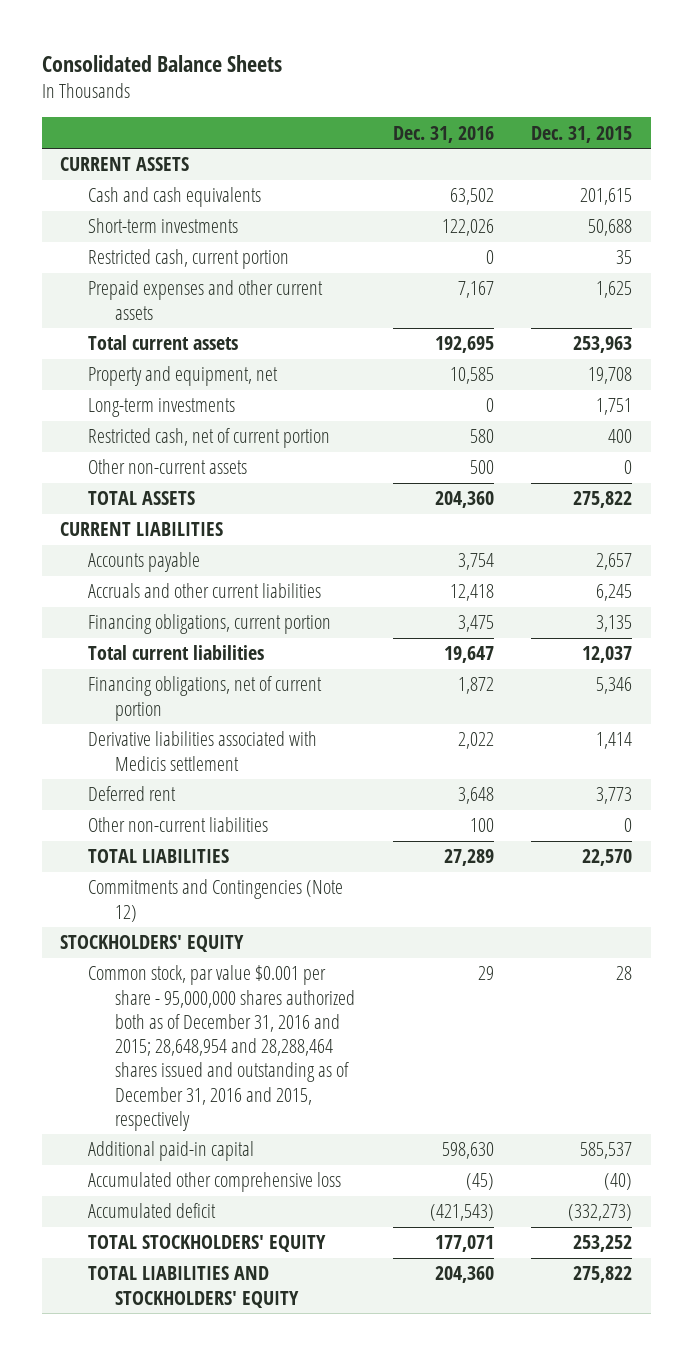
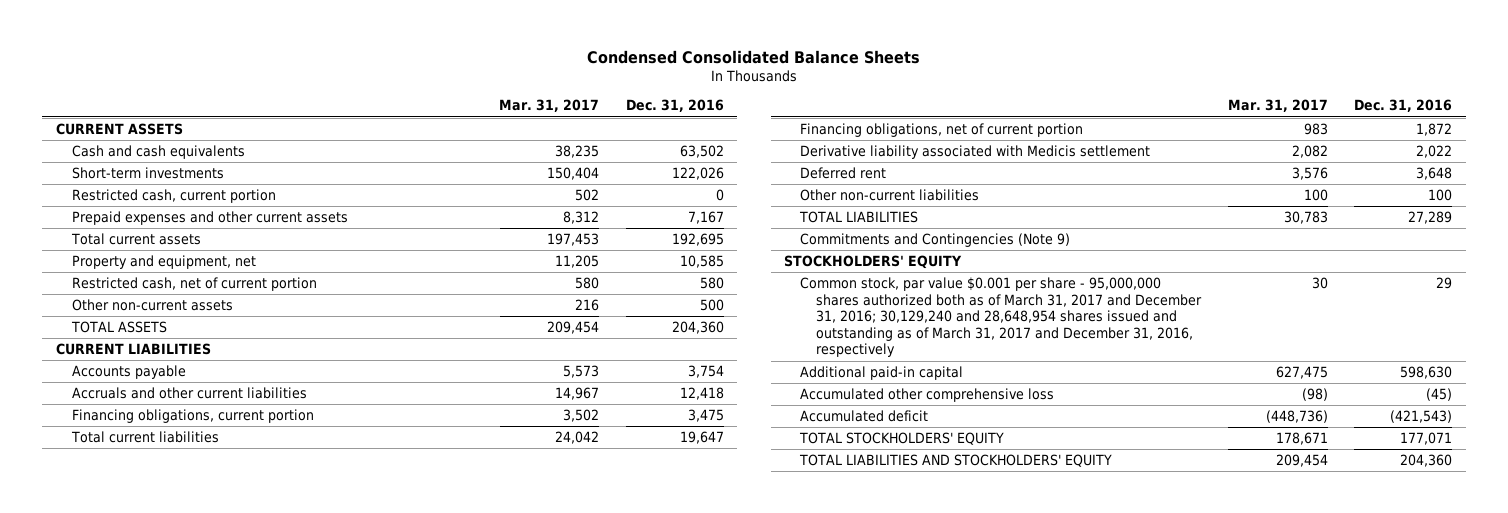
- Consolidated Balance Sheets
+ Condensed Consolidated Balance Sheets
- | Dec. 31, 2016 | Dec. 31, 2015
+ | Mar. 31, 2017 | Dec. 31, 2016
- Long-term investments | 0 | 1,751
- Derivative liabilities associated with Medicis settlement | 2,022 | 1,414
+ Derivative liability associated with Medicis settlement | 2,082 | 2,022
- Commitments and Contingencies (Note 12)
+ Commitments and Contingencies (Note 9)
- Common stock, par value $0.001 per share - 95,000,000 shares authorized both as of December 31, 2016 and 2015; 28,648,954 and 28,288,464 shares issued and outstanding as of December 31, 2016 and 2015, respectively | 29 | 28
+ Common stock, par value $0.001 per share - 95,000,000 shares authorized both as of March 31, 2017 and December 31, 2016; 30,129,240 and 28,648,954 shares issued and outstanding as of March 31, 2017 and December 31, 2016, respectively | 30 | 29

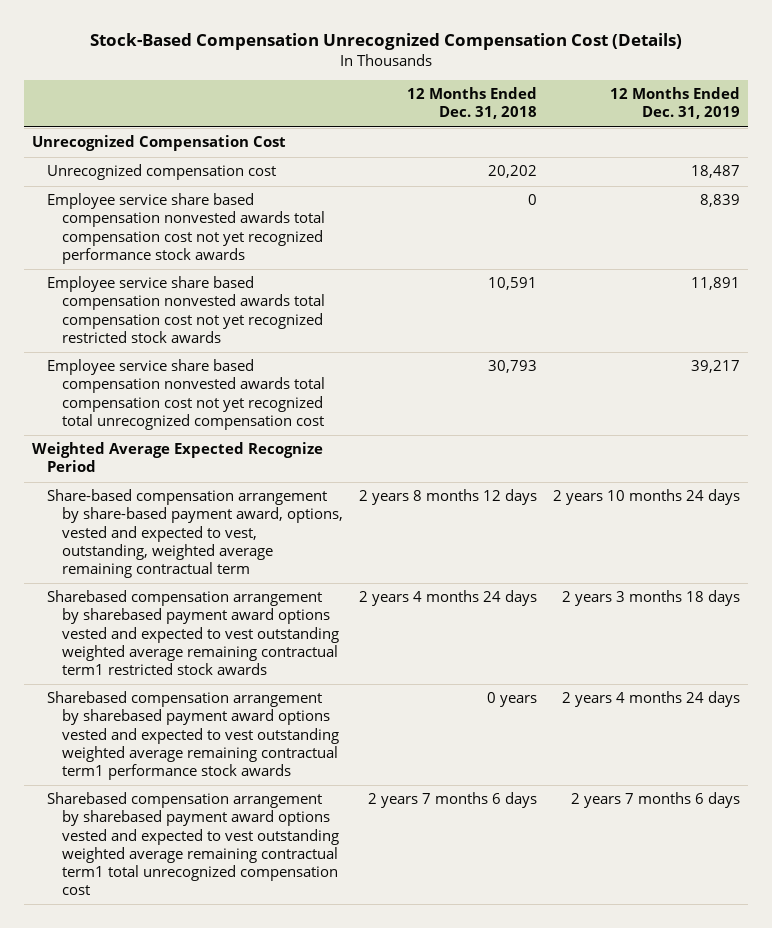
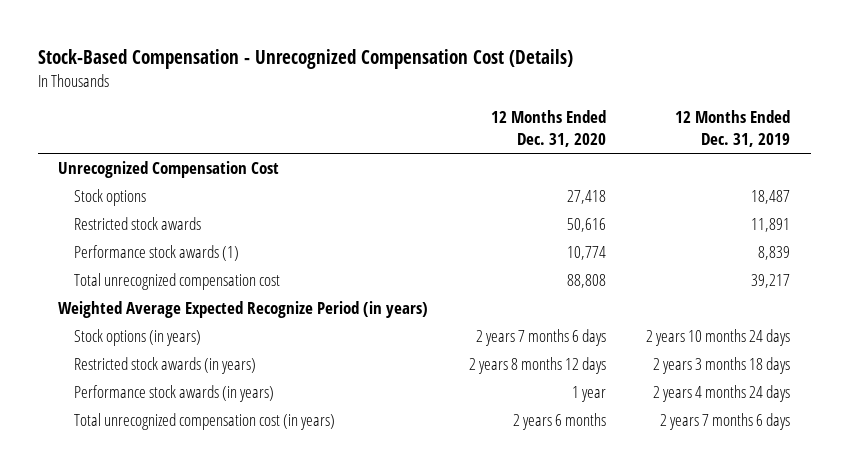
- Stock-Based Compensation Unrecognized Compensation Cost (Details)
+ Stock-Based Compensation - Unrecognized Compensation Cost (Details)
- | 12 Months Ended Dec. 31, 2018 | 12 Months Ended Dec. 31, 2019
+ | 12 Months Ended Dec. 31, 2020 | 12 Months Ended Dec. 31, 2019
- Unrecognized compensation cost | 20,202 | 18,487
- Employee service share based compensation nonvested awards total compensation cost not yet recognized performance stock awards | 0 | 8,839
- Employee service share based compensation nonvested awards total compensation cost not yet recognized restricted stock awards | 10,591 | 11,891
- Employee service share based compensation nonvested awards total compensation cost not yet recognized total unrecognized compensation cost | 30,793 | 39,217
- Weighted Average Expected Recognize Period
- Share-based compensation arrangement by share-based payment award, options, vested and expected to vest, outstanding, weighted average remaining contractual term | 2 years 8 months 12 days | 2 years 10 months 24 days
- Sharebased compensation arrangement by sharebased payment award options vested and expected to vest outstanding weighted average remaining contractual term1 restricted stock awards | 2 years 4 months 24 days | 2 years 3 months 18 days
- Sharebased compensation arrangement by sharebased payment award options vested and expected to vest outstanding weighted average remaining contractual term1 performance stock awards | 0 years | 2 years 4 months 24 days
- Sharebased compensation arrangement by sharebased payment award options vested and expected to vest outstanding weighted average remaining contractual term1 total unrecognized compensation cost | 2 years 7 months 6 days | 2 years 7 months 6 days
+ Stock options | 27,418 | 18,487
+ Restricted stock awards | 50,616 | 11,891
+ Performance stock awards (1) | 10,774 | 8,839
+ Total unrecognized compensation cost | 88,808 | 39,217
+ Weighted Average Expected Recognize Period (in years)
+ Stock options (in years) | 2 years 7 months 6 days | 2 years 10 months 24 days
+ Restricted stock awards (in years) | 2 years 8 months 12 days | 2 years 3 months 18 days
+ Performance stock awards (in years) | 1 year | 2 years 4 months 24 days
+ Total unrecognized compensation cost (in years) | 2 years 6 months | 2 years 7 months 6 days

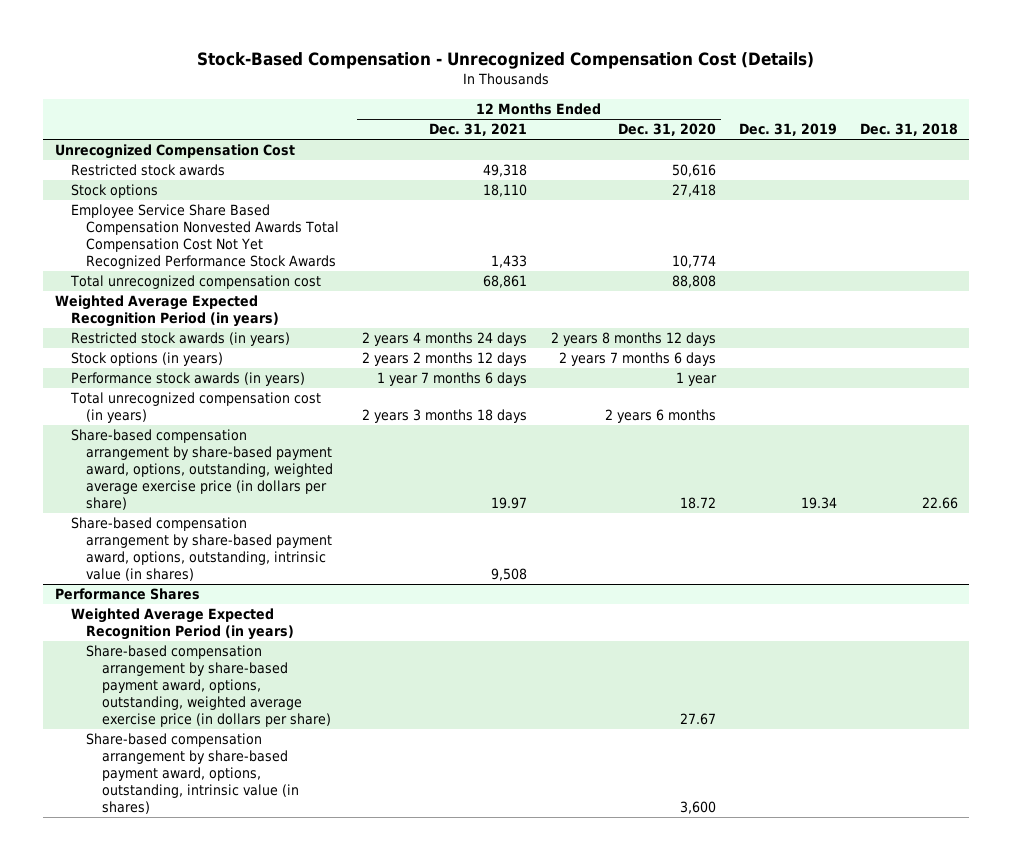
- | 12 Months Ended Dec. 31, 2020 | 12 Months Ended Dec. 31, 2019
+ | 12 Months Ended Dec. 31, 2021 | 12 Months Ended Dec. 31, 2020 | Dec. 31, 2019 | Dec. 31, 2018
- Performance stock awards (1) | 10,774 | 8,839
moved down: Stock options | 18,110 | 27,418 | |
+ Employee Service Share Based Compensation Nonvested Awards Total Compensation Cost Not Yet Recognized Performance Stock Awards | 1,433 | 10,774 | |
- Weighted Average Expected Recognize Period (in years)
+ Weighted Average Expected Recognition Period (in years)
moved down: Stock options (in years) | 2 years 2 months 12 days | 2 years 7 months 6 days | |
+ Share-based compensation arrangement by share-based payment award, options, outstanding, weighted average exercise price (in dollars per share) | 19.97 | 18.72 | 19.34 | 22.66
+ Share-based compensation arrangement by share-based payment award, options, outstanding, intrinsic value (in shares) | 9,508 | | |
+ Performance Shares
+ Weighted Average Expected Recognition Period (in years)
+ Share-based compensation arrangement by share-based payment award, options, outstanding, weighted average exercise price (in dollars per share) | | 27.67 | |
+ Share-based compensation arrangement by share-based payment award, options, outstanding, intrinsic value (in shares) | | 3,600 | |

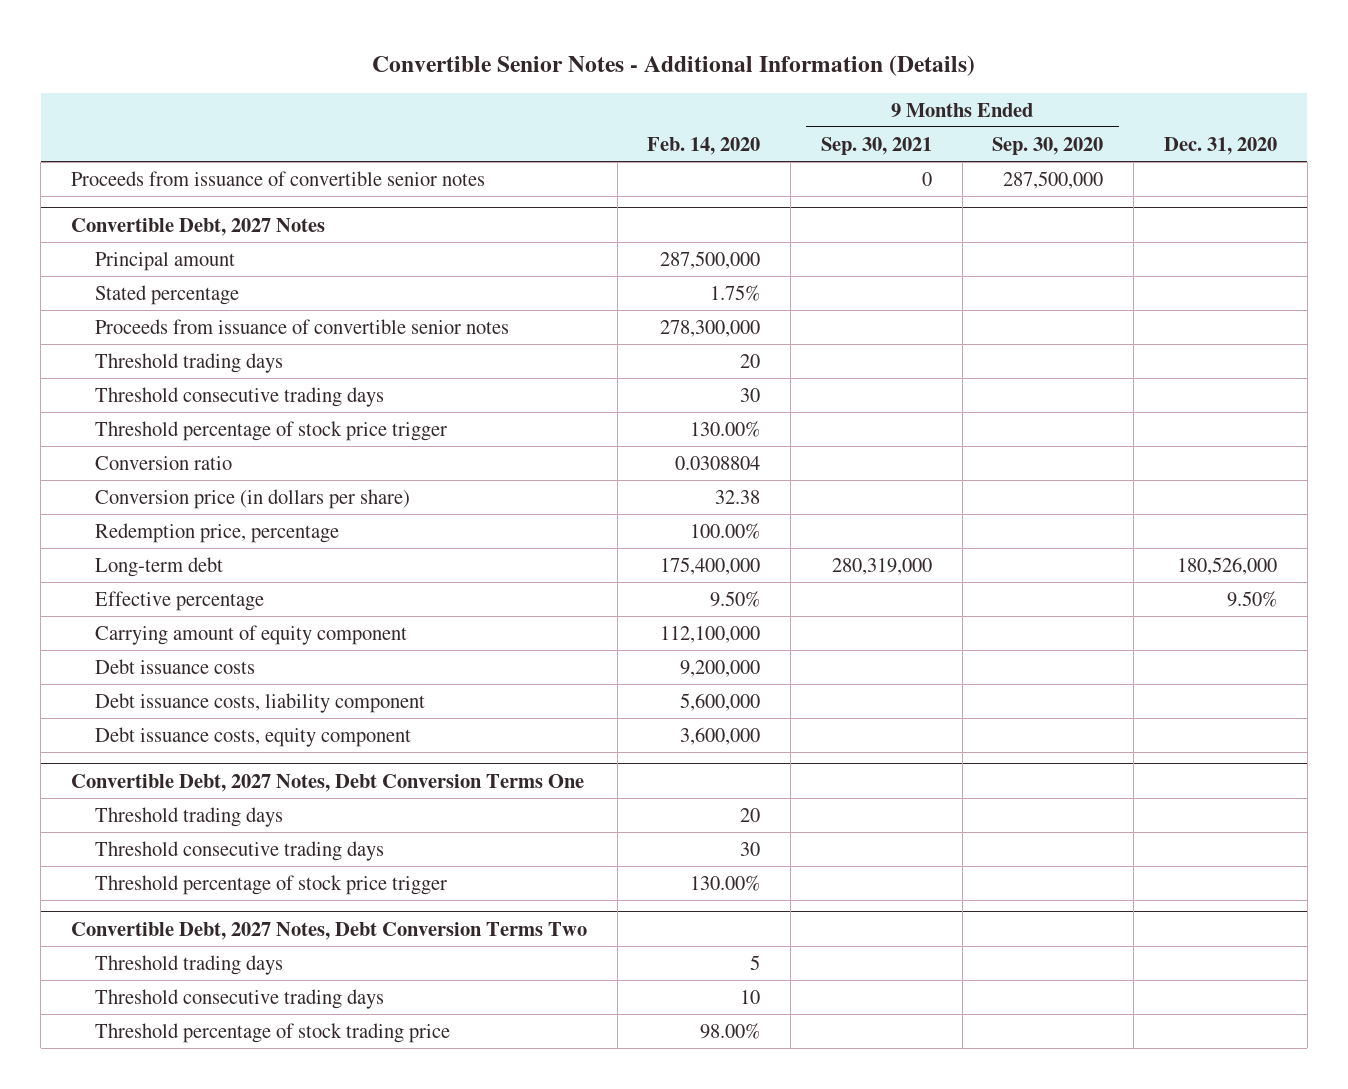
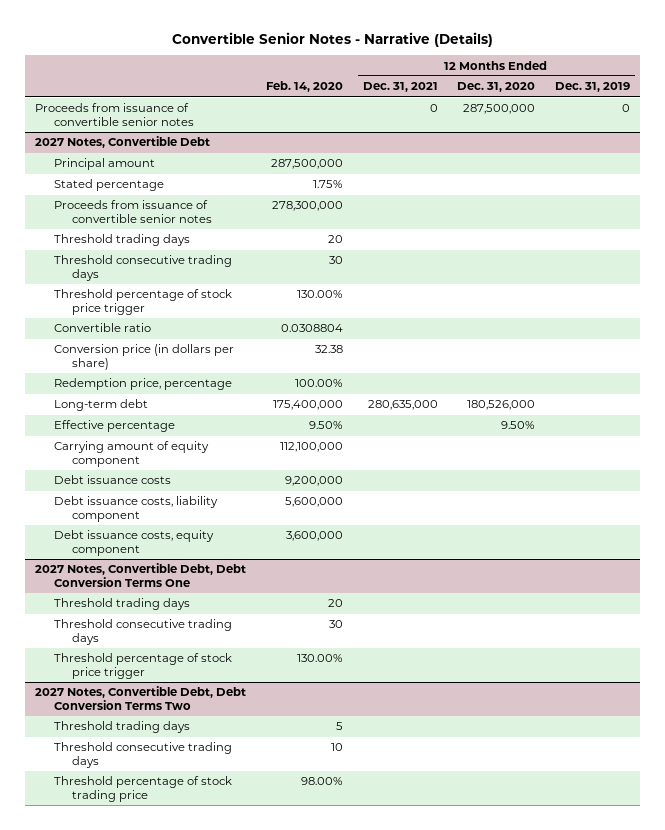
- Convertible Senior Notes - Additional Information (Details)
+ Convertible Senior Notes - Narrative (Details)
- | Feb. 14, 2020 | 9 Months Ended Sep. 30, 2021 | 9 Months Ended Sep. 30, 2020 | Dec. 31, 2020
+ | Feb. 14, 2020 | 12 Months Ended Dec. 31, 2021 | 12 Months Ended Dec. 31, 2020 | 12 Months Ended Dec. 31, 2019
- Convertible Debt, 2027 Notes
+ 2027 Notes, Convertible Debt
- Conversion ratio | 0.0308804 | | |
+ Convertible ratio | 0.0308804 | | |
- Convertible Debt, 2027 Notes, Debt Conversion Terms One
+ 2027 Notes, Convertible Debt, Debt Conversion Terms One
- Convertible Debt, 2027 Notes, Debt Conversion Terms Two
+ 2027 Notes, Convertible Debt, Debt Conversion Terms Two

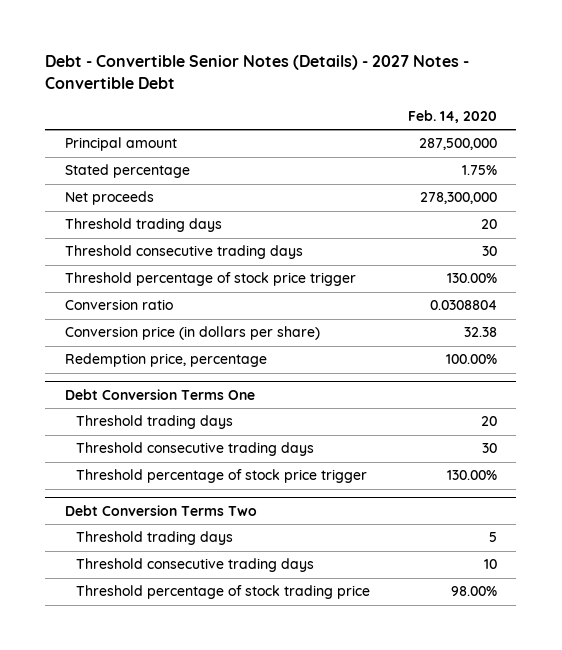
- Convertible Senior Notes - Narrative (Details)
+ Debt - Convertible Senior Notes (Details) - 2027 Notes - Convertible Debt
- | Feb. 14, 2020 | 12 Months Ended Dec. 31, 2021 | 12 Months Ended Dec. 31, 2020 | 12 Months Ended Dec. 31, 2019
+ | Feb. 14, 2020
- Proceeds from issuance of convertible senior notes | | 0 | 287,500,000 | 0
- 2027 Notes, Convertible Debt
- Proceeds from issuance of convertible senior notes | 278,300,000 | | |
+ Net proceeds | 278,300,000
- Convertible ratio | 0.0308804 | | |
+ Conversion ratio | 0.0308804
- Long-term debt | 175,400,000 | 280,635,000 | 180,526,000 |
- Effective percentage | 9.50% | | 9.50% |
- Carrying amount of equity component | 112,100,000 | | |
- Debt issuance costs | 9,200,000 | | |
- Debt issuance costs, liability component | 5,600,000 | | |
- Debt issuance costs, equity component | 3,600,000 | | |
- 2027 Notes, Convertible Debt, Debt Conversion Terms One
+ Debt Conversion Terms One
- 2027 Notes, Convertible Debt, Debt Conversion Terms Two
+ Debt Conversion Terms Two

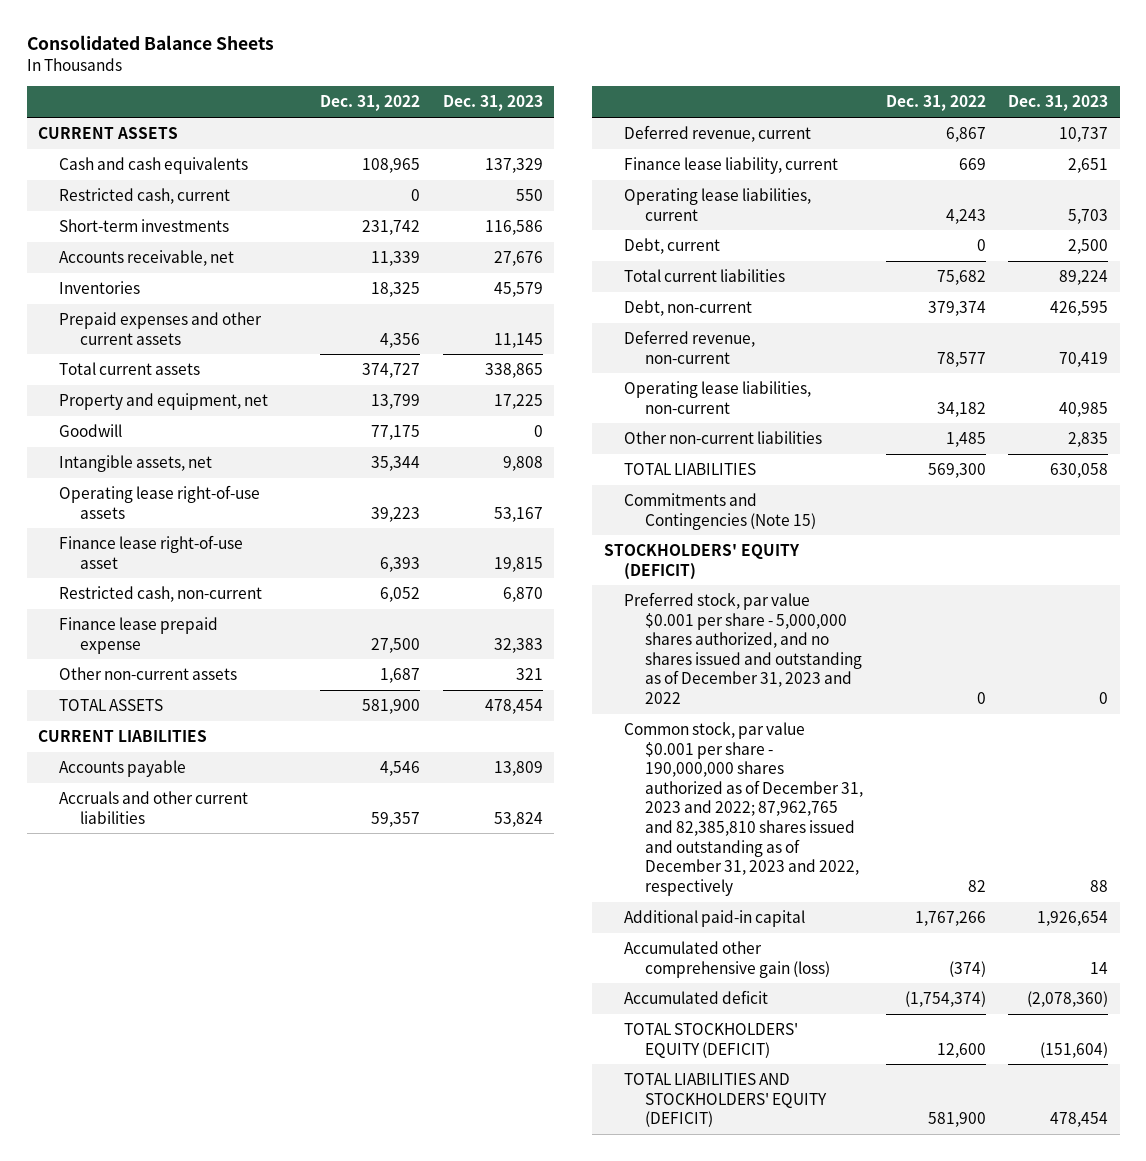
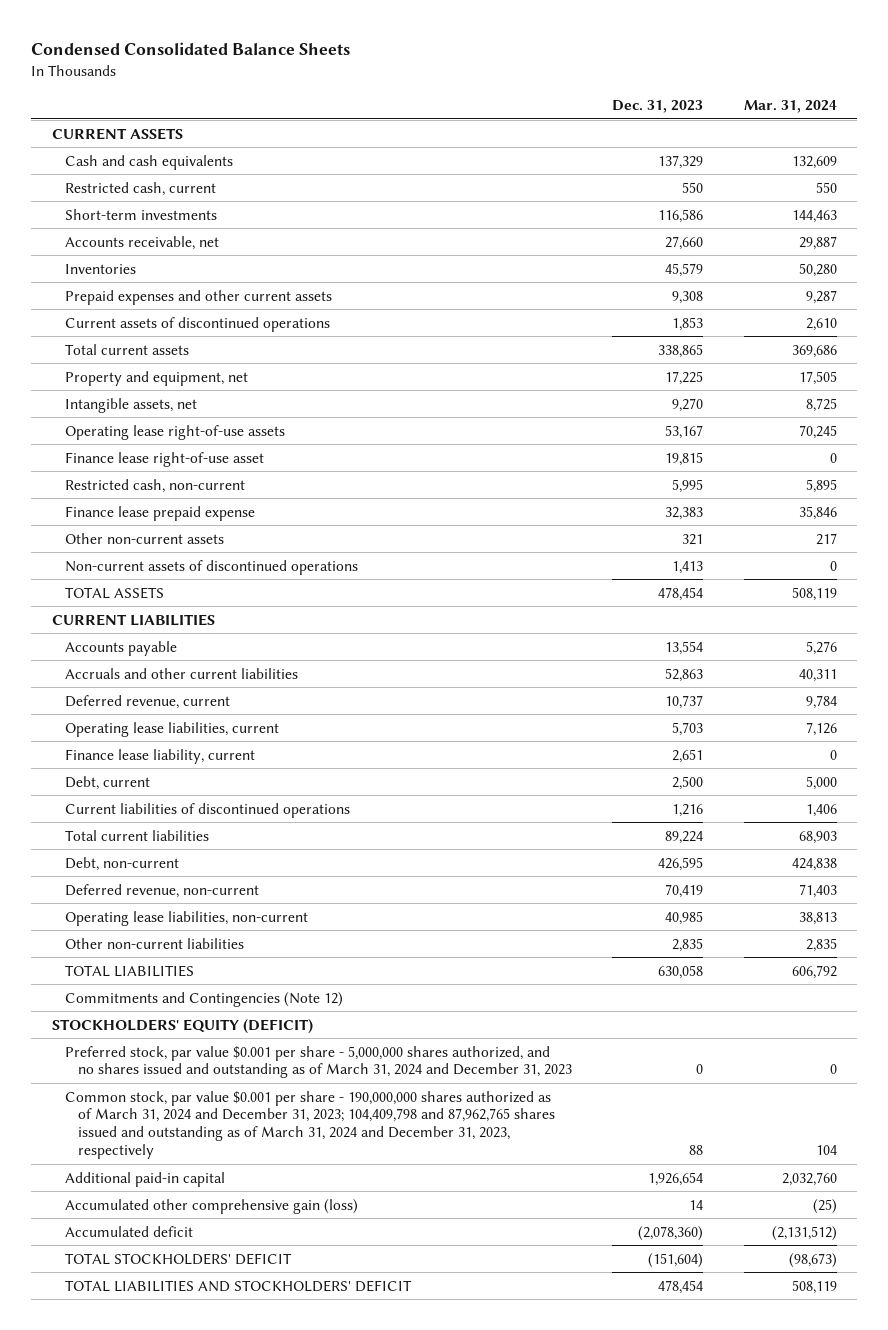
- Consolidated Balance Sheets
+ Condensed Consolidated Balance Sheets
- | Dec. 31, 2022 | Dec. 31, 2023
+ | Dec. 31, 2023 | Mar. 31, 2024
- Accounts receivable, net | 11,339 | 27,676
+ Accounts receivable, net | 27,660 | 29,887
- Prepaid expenses and other current assets | 4,356 | 11,145
+ Prepaid expenses and other current assets | 9,308 | 9,287
+ Current assets of discontinued operations | 1,853 | 2,610
- Goodwill | 77,175 | 0
- Intangible assets, net | 35,344 | 9,808
+ Intangible assets, net | 9,270 | 8,725
- Restricted cash, non-current | 6,052 | 6,870
+ Restricted cash, non-current | 5,995 | 5,895
+ Non-current assets of discontinued operations | 1,413 | 0
- Accounts payable | 4,546 | 13,809
- Accruals and other current liabilities | 59,357 | 53,824
+ Accounts payable | 13,554 | 5,276
+ Accruals and other current liabilities | 52,863 | 40,311
moved down: Finance lease liability, current | 2,651 | 0
+ Current liabilities of discontinued operations | 1,216 | 1,406
- Commitments and Contingencies (Note 15)
+ Commitments and Contingencies (Note 12)
- Preferred stock, par value $0.001 per share - 5,000,000 shares authorized, and no shares issued and outstanding as of December 31, 2023 and 2022 | 0 | 0
- Common stock, par value $0.001 per share - 190,000,000 shares authorized as of December 31, 2023 and 2022; 87,962,765 and 82,385,810 shares issued and outstanding as of December 31, 2023 and 2022, respectively | 82 | 88
+ Preferred stock, par value $0.001 per share - 5,000,000 shares authorized, and no shares issued and outstanding as of March 31, 2024 and December 31, 2023 | 0 | 0
+ Common stock, par value $0.001 per share - 190,000,000 shares authorized as of March 31, 2024 and December 31, 2023; 104,409,798 and 87,962,765 shares issued and outstanding as of March 31, 2024 and December 31, 2023, respectively | 88 | 104
- TOTAL STOCKHOLDERS' EQUITY (DEFICIT) | 12,600 | (151,604)
- TOTAL LIABILITIES AND STOCKHOLDERS' EQUITY (DEFICIT) | 581,900 | 478,454
+ TOTAL STOCKHOLDERS' DEFICIT | (151,604) | (98,673)
+ TOTAL LIABILITIES AND STOCKHOLDERS' DEFICIT | 478,454 | 508,119

